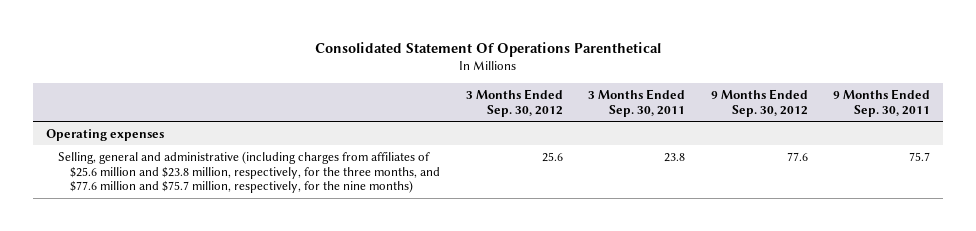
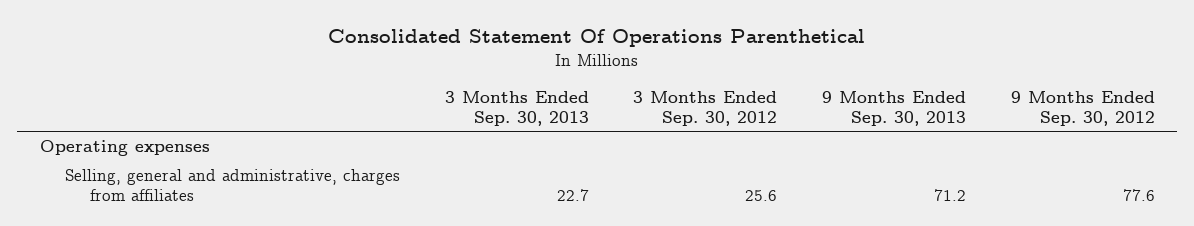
- | 3 Months Ended Sep. 30, 2012 | 3 Months Ended Sep. 30, 2011 | 9 Months Ended Sep. 30, 2012 | 9 Months Ended Sep. 30, 2011
+ | 3 Months Ended Sep. 30, 2013 | 3 Months Ended Sep. 30, 2012 | 9 Months Ended Sep. 30, 2013 | 9 Months Ended Sep. 30, 2012
- Selling, general and administrative (including charges from affiliates of $25.6 million and $23.8 million, respectively, for the three months, and $77.6 million and $75.7 million, respectively, for the nine months) | 25.6 | 23.8 | 77.6 | 75.7
+ Selling, general and administrative, charges from affiliates | 22.7 | 25.6 | 71.2 | 77.6

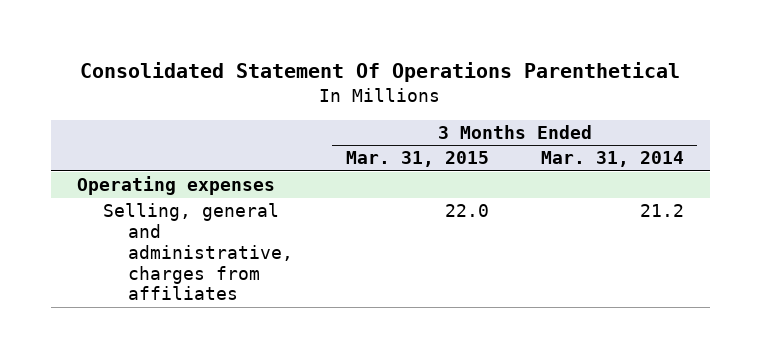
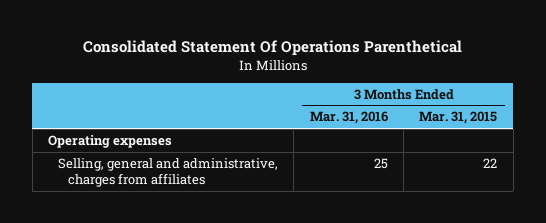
- | 3 Months Ended Mar. 31, 2015 | 3 Months Ended Mar. 31, 2014
+ | 3 Months Ended Mar. 31, 2016 | 3 Months Ended Mar. 31, 2015
- Selling, general and administrative, charges from affiliates | 22.0 | 21.2
+ Selling, general and administrative, charges from affiliates | 25 | 22

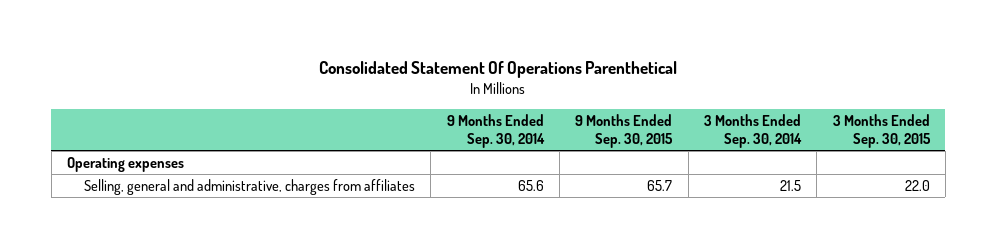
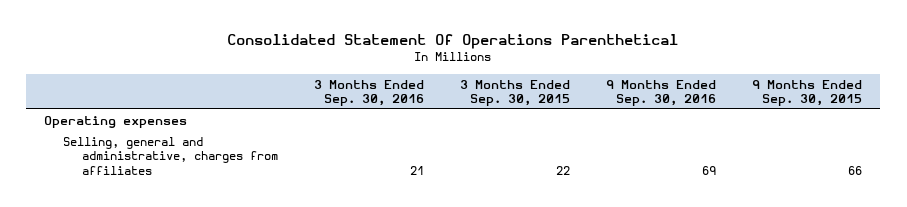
- | 9 Months Ended Sep. 30, 2014 | 9 Months Ended Sep. 30, 2015 | 3 Months Ended Sep. 30, 2014 | 3 Months Ended Sep. 30, 2015
+ | 3 Months Ended Sep. 30, 2016 | 3 Months Ended Sep. 30, 2015 | 9 Months Ended Sep. 30, 2016 | 9 Months Ended Sep. 30, 2015
- Selling, general and administrative, charges from affiliates | 65.6 | 65.7 | 21.5 | 22.0
+ Selling, general and administrative, charges from affiliates | 21 | 22 | 69 | 66

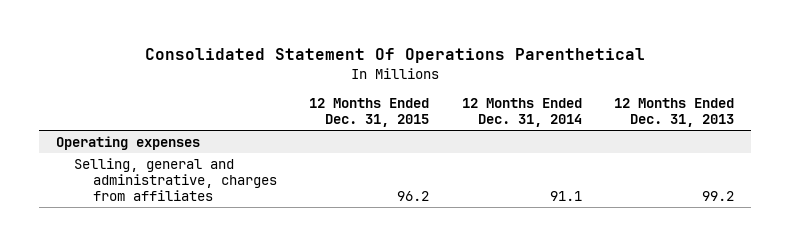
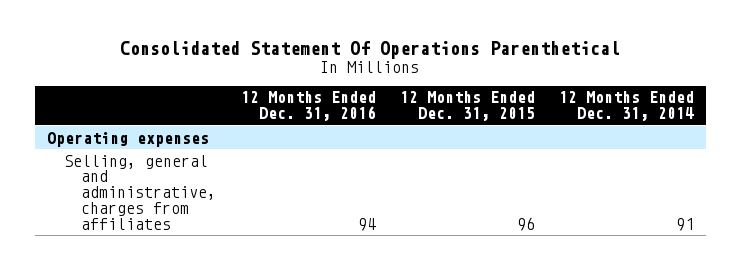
- | 12 Months Ended Dec. 31, 2015 | 12 Months Ended Dec. 31, 2014 | 12 Months Ended Dec. 31, 2013
+ | 12 Months Ended Dec. 31, 2016 | 12 Months Ended Dec. 31, 2015 | 12 Months Ended Dec. 31, 2014
- Selling, general and administrative, charges from affiliates | 96.2 | 91.1 | 99.2
+ Selling, general and administrative, charges from affiliates | 94 | 96 | 91

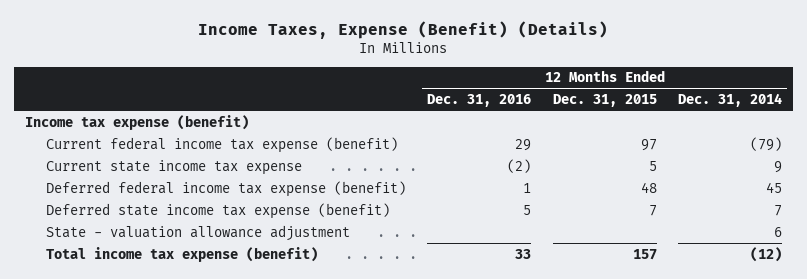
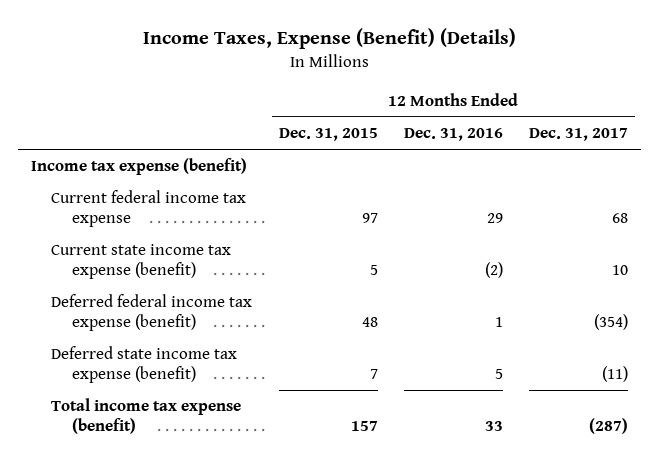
- | 12 Months Ended Dec. 31, 2016 | 12 Months Ended Dec. 31, 2015 | 12 Months Ended Dec. 31, 2014
+ | 12 Months Ended Dec. 31, 2015 | 12 Months Ended Dec. 31, 2016 | 12 Months Ended Dec. 31, 2017
- Current federal income tax expense (benefit) | 29 | 97 | (79)
- Current state income tax expense | (2) | 5 | 9
+ Current federal income tax expense | 97 | 29 | 68
+ Current state income tax expense (benefit) | 5 | (2) | 10
- State - valuation allowance adjustment | | | 6

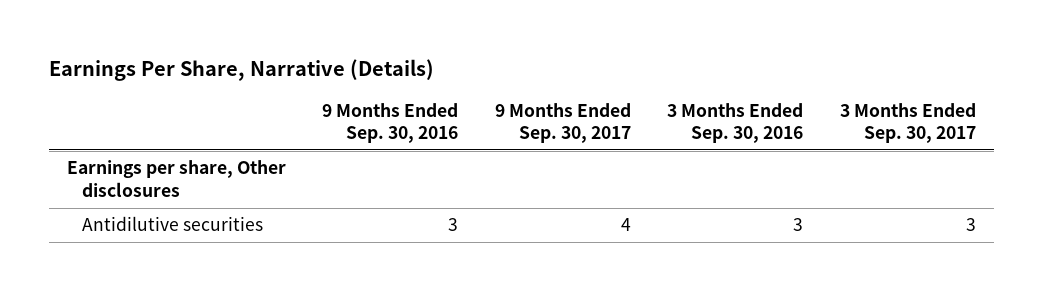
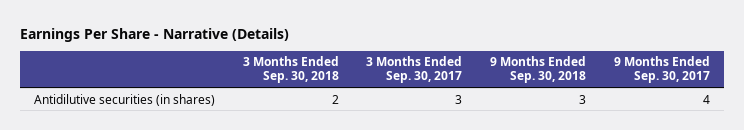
- Earnings Per Share, Narrative (Details)
+ Earnings Per Share - Narrative (Details)
- | 9 Months Ended Sep. 30, 2016 | 9 Months Ended Sep. 30, 2017 | 3 Months Ended Sep. 30, 2016 | 3 Months Ended Sep. 30, 2017
+ | 3 Months Ended Sep. 30, 2018 | 3 Months Ended Sep. 30, 2017 | 9 Months Ended Sep. 30, 2018 | 9 Months Ended Sep. 30, 2017
- Earnings per share, Other disclosures
- Antidilutive securities | 3 | 4 | 3 | 3
+ Antidilutive securities (in shares) | 2 | 3 | 3 | 4

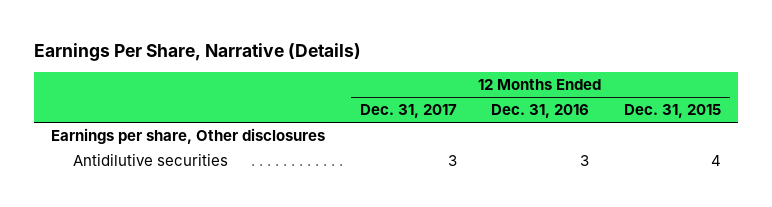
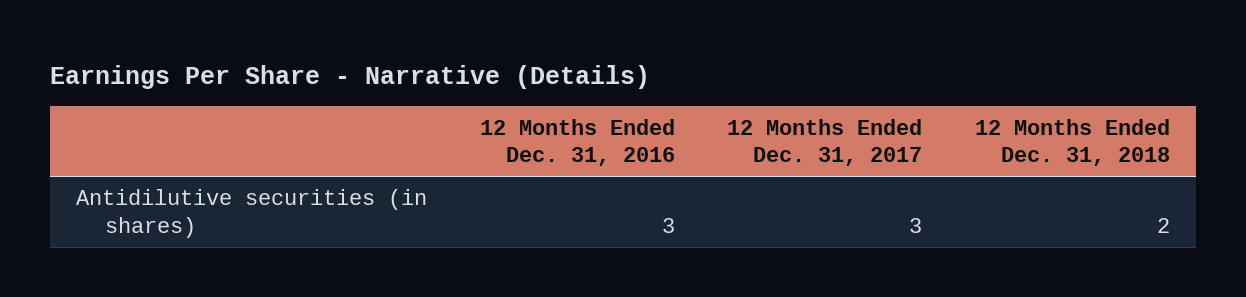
- Earnings Per Share, Narrative (Details)
+ Earnings Per Share - Narrative (Details)
- | 12 Months Ended Dec. 31, 2017 | 12 Months Ended Dec. 31, 2016 | 12 Months Ended Dec. 31, 2015
+ | 12 Months Ended Dec. 31, 2016 | 12 Months Ended Dec. 31, 2017 | 12 Months Ended Dec. 31, 2018
- Earnings per share, Other disclosures
- Antidilutive securities | 3 | 3 | 4
+ Antidilutive securities (in shares) | 3 | 3 | 2

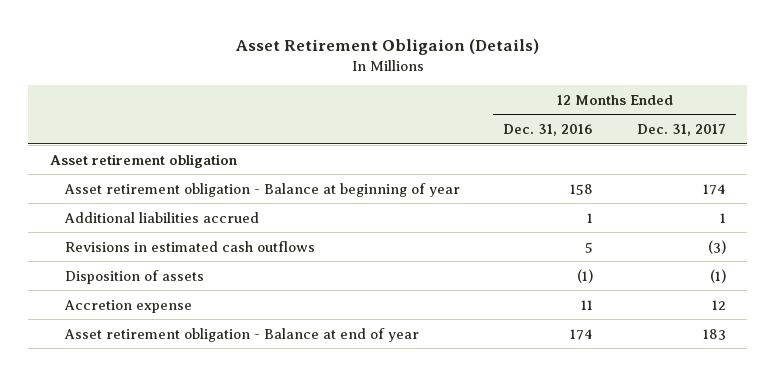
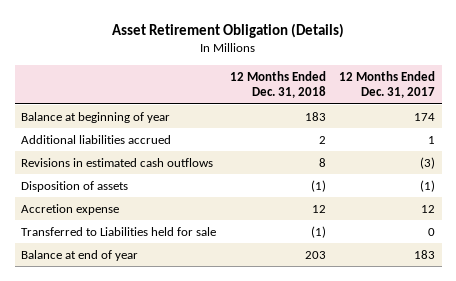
- Asset Retirement Obligaion (Details)
+ Asset Retirement Obligation (Details)
- | 12 Months Ended Dec. 31, 2016 | 12 Months Ended Dec. 31, 2017
+ | 12 Months Ended Dec. 31, 2018 | 12 Months Ended Dec. 31, 2017
- Asset retirement obligation
- Asset retirement obligation - Balance at beginning of year | 158 | 174
+ Balance at beginning of year | 183 | 174
- Asset retirement obligation - Balance at end of year | 174 | 183
+ Transferred to Liabilities held for sale | (1) | 0
+ Balance at end of year | 203 | 183

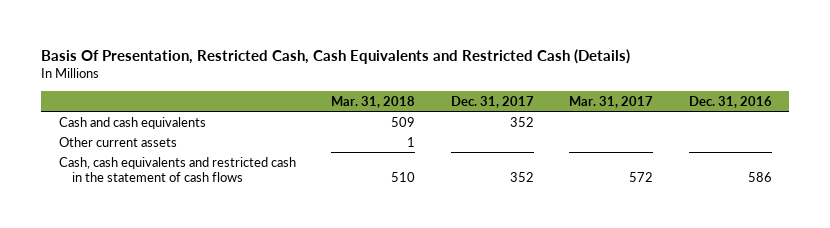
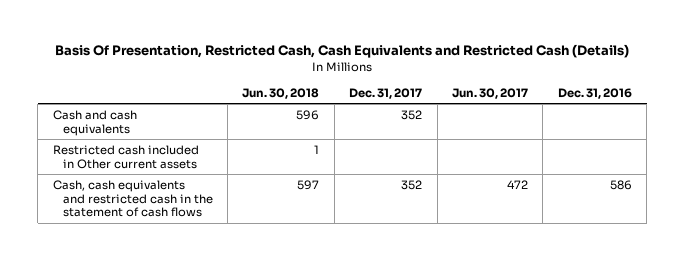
- | Mar. 31, 2018 | Dec. 31, 2017 | Mar. 31, 2017 | Dec. 31, 2016
+ | Jun. 30, 2018 | Dec. 31, 2017 | Jun. 30, 2017 | Dec. 31, 2016
- Other current assets | 1 | | |
+ Restricted cash included in Other current assets | 1 | | |

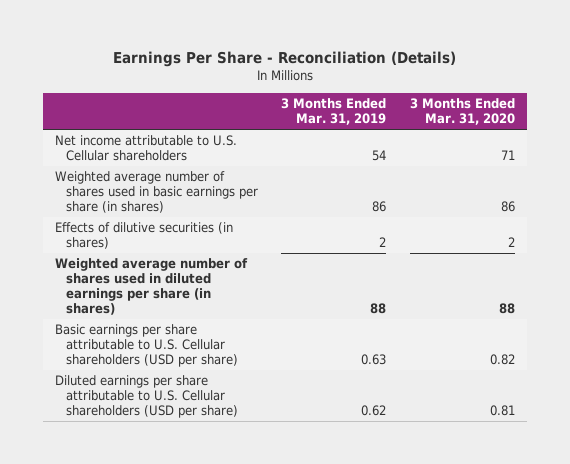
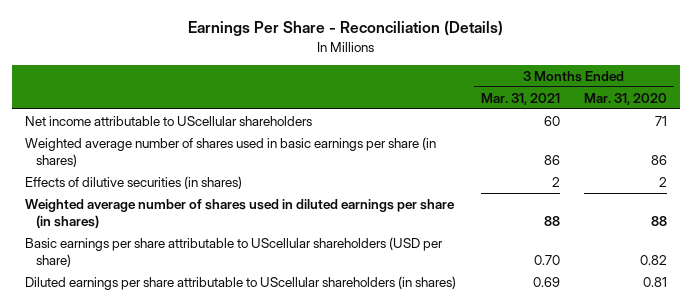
- | 3 Months Ended Mar. 31, 2019 | 3 Months Ended Mar. 31, 2020
+ | 3 Months Ended Mar. 31, 2021 | 3 Months Ended Mar. 31, 2020
- Net income attributable to U.S. Cellular shareholders | 54 | 71
+ Net income attributable to UScellular shareholders | 60 | 71
- Basic earnings per share attributable to U.S. Cellular shareholders (USD per share) | 0.63 | 0.82
- Diluted earnings per share attributable to U.S. Cellular shareholders (USD per share) | 0.62 | 0.81
+ Basic earnings per share attributable to UScellular shareholders (USD per share) | 0.70 | 0.82
+ Diluted earnings per share attributable to UScellular shareholders (in shares) | 0.69 | 0.81

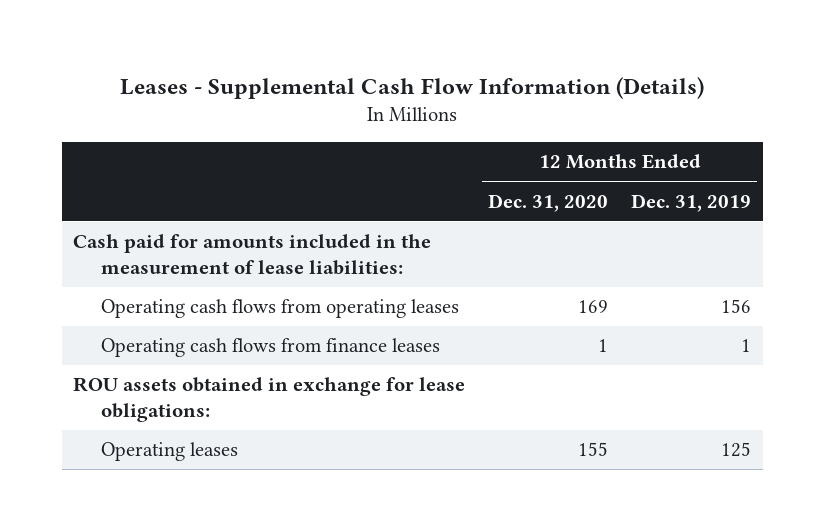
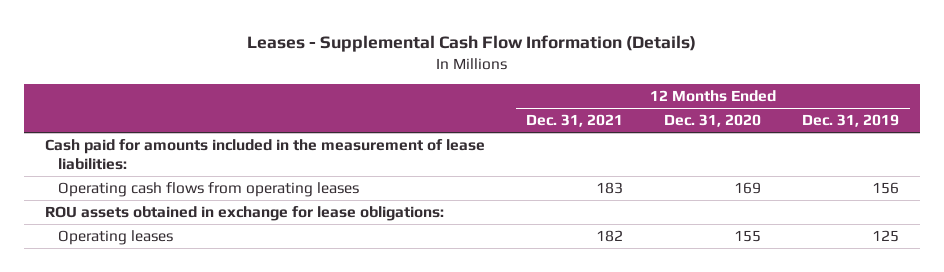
- | 12 Months Ended Dec. 31, 2020 | 12 Months Ended Dec. 31, 2019
+ | 12 Months Ended Dec. 31, 2021 | 12 Months Ended Dec. 31, 2020 | 12 Months Ended Dec. 31, 2019
- Operating cash flows from finance leases | 1 | 1

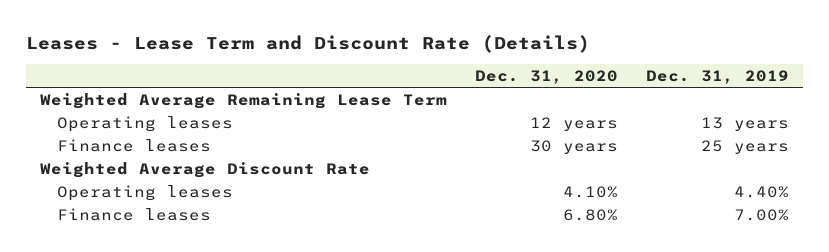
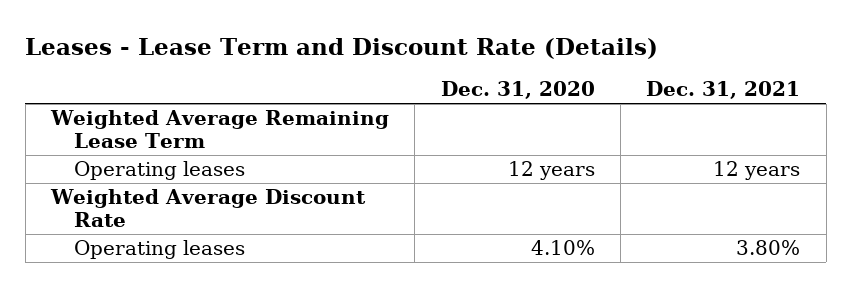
- | Dec. 31, 2020 | Dec. 31, 2019
+ | Dec. 31, 2020 | Dec. 31, 2021
- Finance leases | 30 years | 25 years
- Finance leases | 6.80% | 7.00%

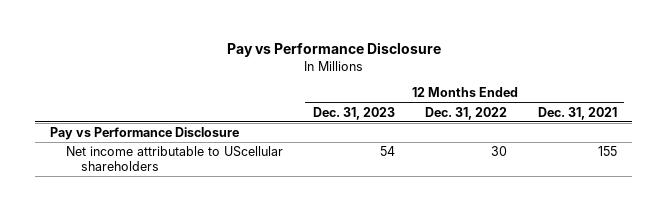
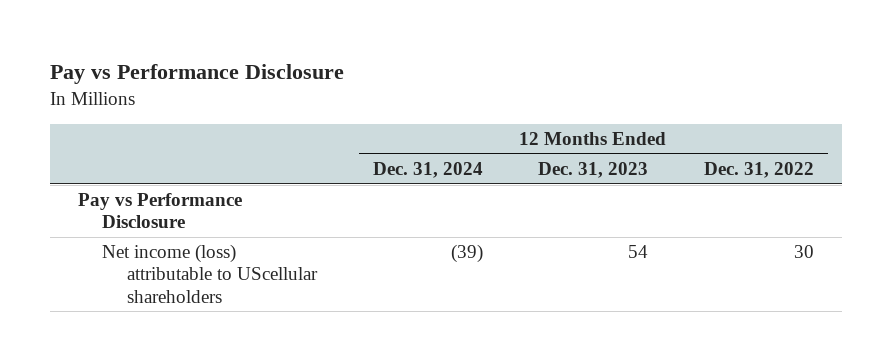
- | 12 Months Ended Dec. 31, 2023 | 12 Months Ended Dec. 31, 2022 | 12 Months Ended Dec. 31, 2021
+ | 12 Months Ended Dec. 31, 2024 | 12 Months Ended Dec. 31, 2023 | 12 Months Ended Dec. 31, 2022
- Net income attributable to UScellular shareholders | 54 | 30 | 155
+ Net income (loss) attributable to UScellular shareholders | (39) | 54 | 30

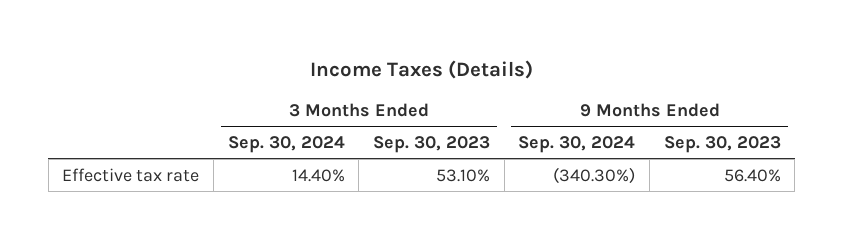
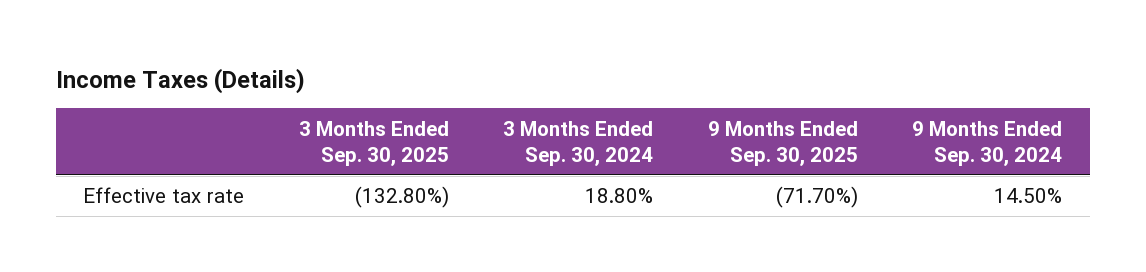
- | 3 Months Ended Sep. 30, 2024 | 3 Months Ended Sep. 30, 2023 | 9 Months Ended Sep. 30, 2024 | 9 Months Ended Sep. 30, 2023
+ | 3 Months Ended Sep. 30, 2025 | 3 Months Ended Sep. 30, 2024 | 9 Months Ended Sep. 30, 2025 | 9 Months Ended Sep. 30, 2024
- Effective tax rate | 14.40% | 53.10% | (340.30%) | 56.40%
+ Effective tax rate | (132.80%) | 18.80% | (71.70%) | 14.50%

